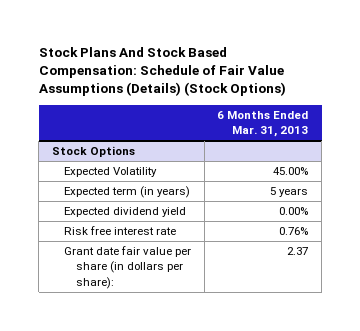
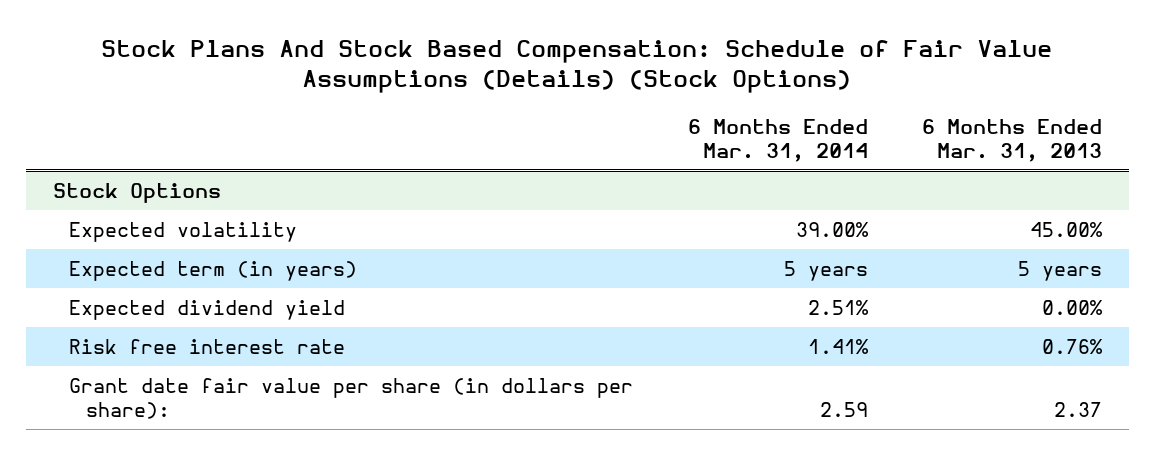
- | 6 Months Ended Mar. 31, 2013
+ | 6 Months Ended Mar. 31, 2014 | 6 Months Ended Mar. 31, 2013
@ Stock Options
- Expected Volatility | 45.00%
+ Expected volatility | 39.00% | 45.00%

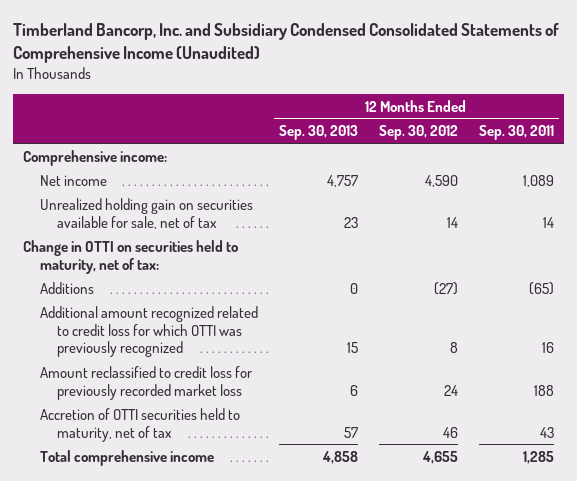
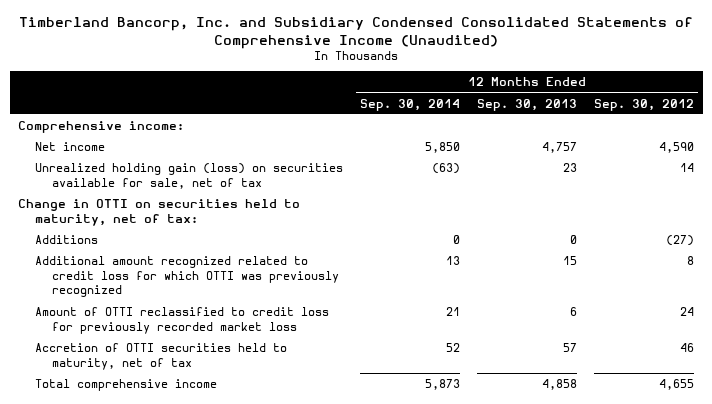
- | 12 Months Ended Sep. 30, 2013 | 12 Months Ended Sep. 30, 2012 | 12 Months Ended Sep. 30, 2011
+ | 12 Months Ended Sep. 30, 2014 | 12 Months Ended Sep. 30, 2013 | 12 Months Ended Sep. 30, 2012
- Unrealized holding gain on securities available for sale, net of tax | 23 | 14 | 14
+ Unrealized holding gain (loss) on securities available for sale, net of tax | (63) | 23 | 14
- Amount reclassified to credit loss for previously recorded market loss | 6 | 24 | 188
+ Amount of OTTI reclassified to credit loss for previously recorded market loss | 21 | 6 | 24

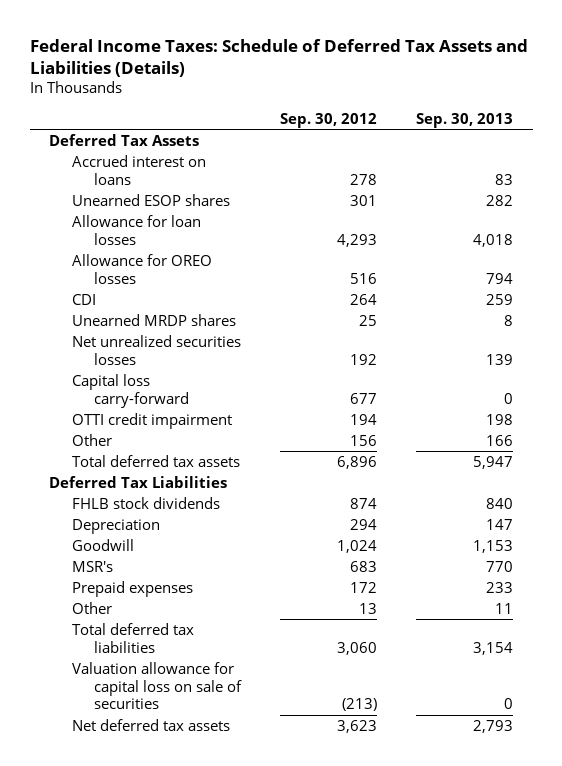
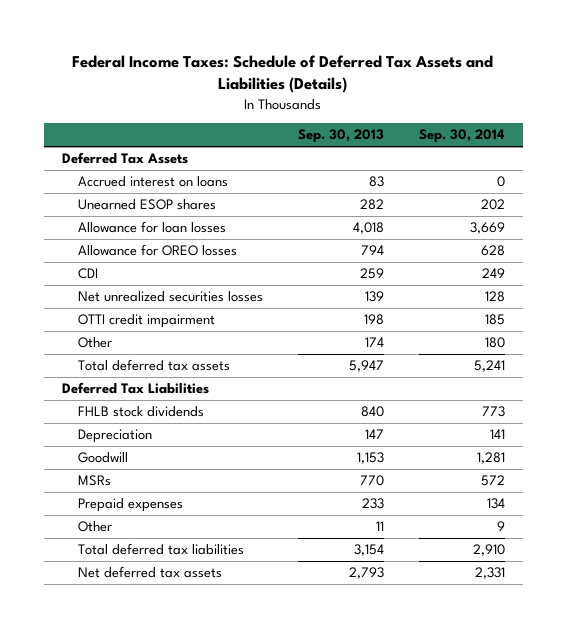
- | Sep. 30, 2012 | Sep. 30, 2013
+ | Sep. 30, 2013 | Sep. 30, 2014
- Unearned MRDP shares | 25 | 8
- Capital loss carry-forward | 677 | 0
- Other | 156 | 166
+ Other | 174 | 180
- MSR's | 683 | 770
+ MSRs | 770 | 572
- Valuation allowance for capital loss on sale of securities | (213) | 0

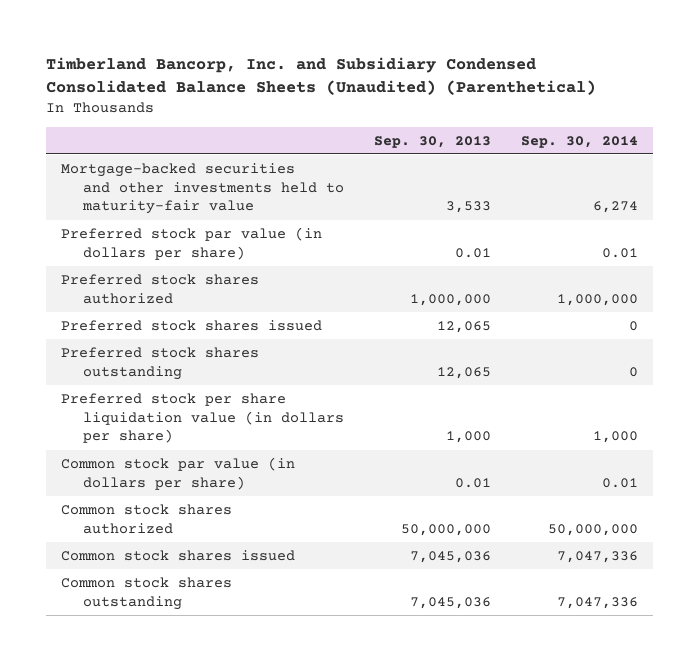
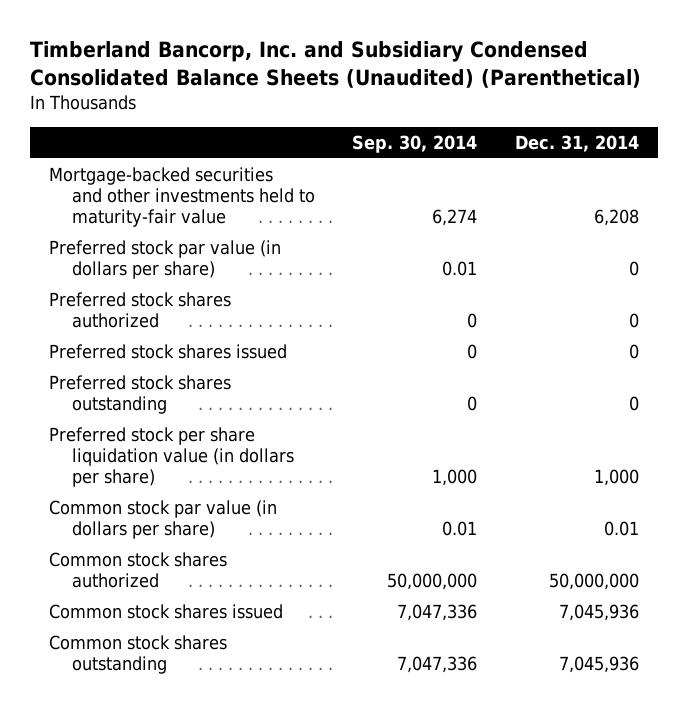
- | Sep. 30, 2013 | Sep. 30, 2014
+ | Sep. 30, 2014 | Dec. 31, 2014
- Preferred stock shares authorized | 1,000,000 | 1,000,000
+ Preferred stock shares authorized | 0 | 0

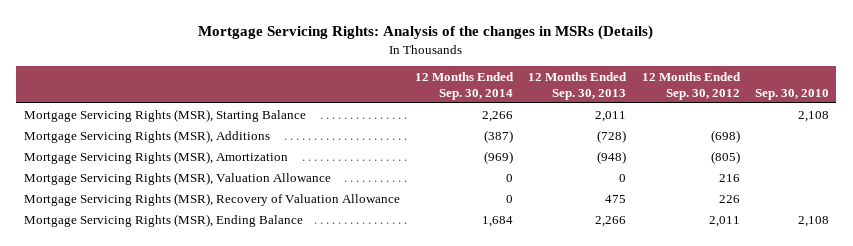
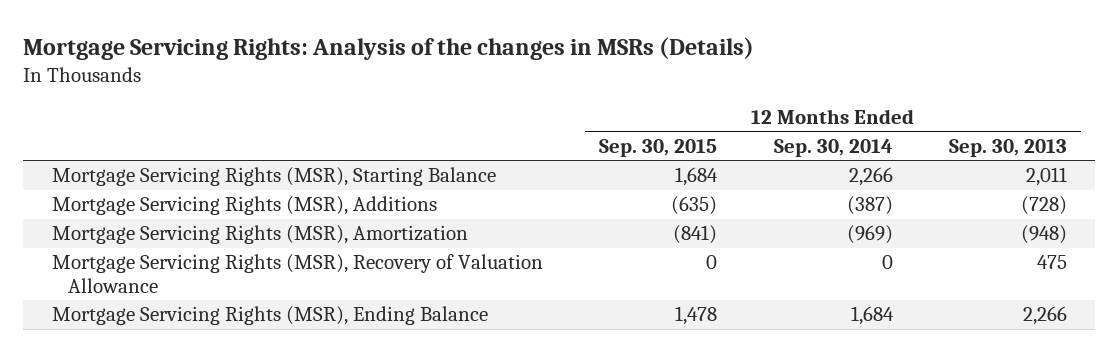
- | 12 Months Ended Sep. 30, 2014 | 12 Months Ended Sep. 30, 2013 | 12 Months Ended Sep. 30, 2012 | Sep. 30, 2010
+ | 12 Months Ended Sep. 30, 2015 | 12 Months Ended Sep. 30, 2014 | 12 Months Ended Sep. 30, 2013
- Mortgage Servicing Rights (MSR), Valuation Allowance | 0 | 0 | 216 |

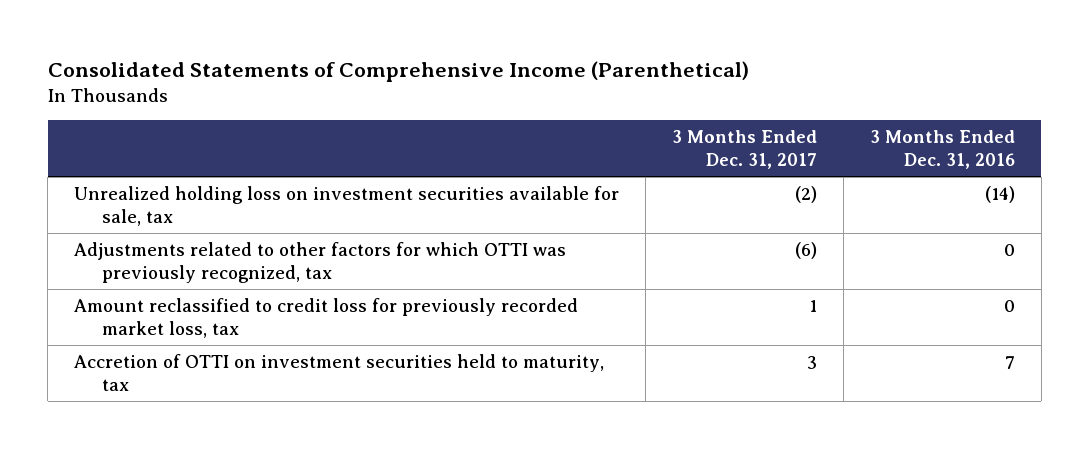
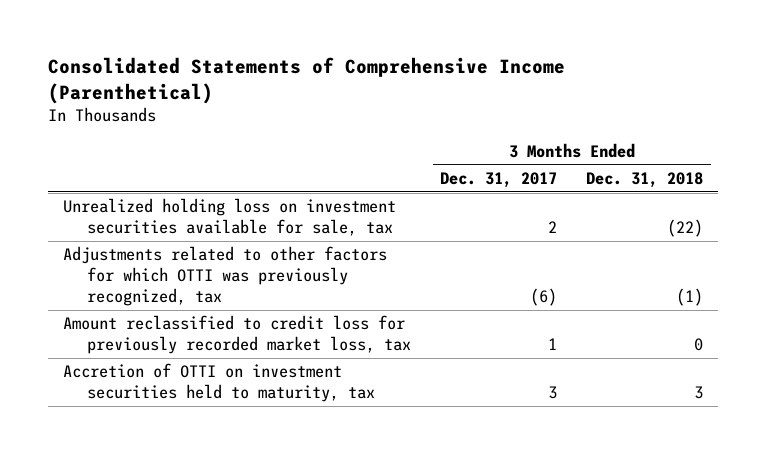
- | 3 Months Ended Dec. 31, 2017 | 3 Months Ended Dec. 31, 2016
+ | 3 Months Ended Dec. 31, 2017 | 3 Months Ended Dec. 31, 2018
- Unrealized holding loss on investment securities available for sale, tax | (2) | (14)
+ Unrealized holding loss on investment securities available for sale, tax | 2 | (22)

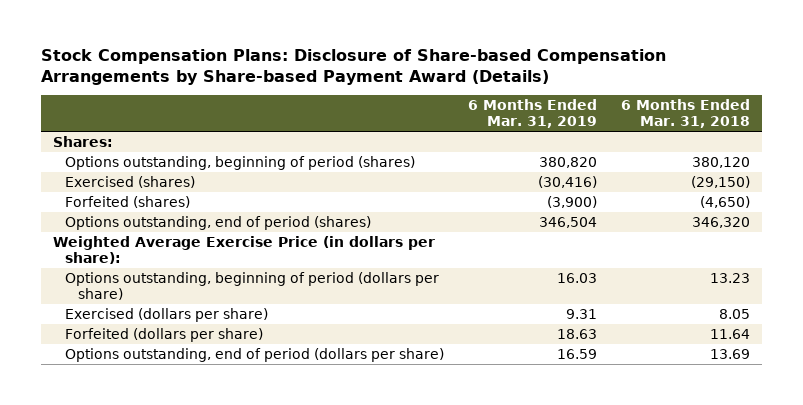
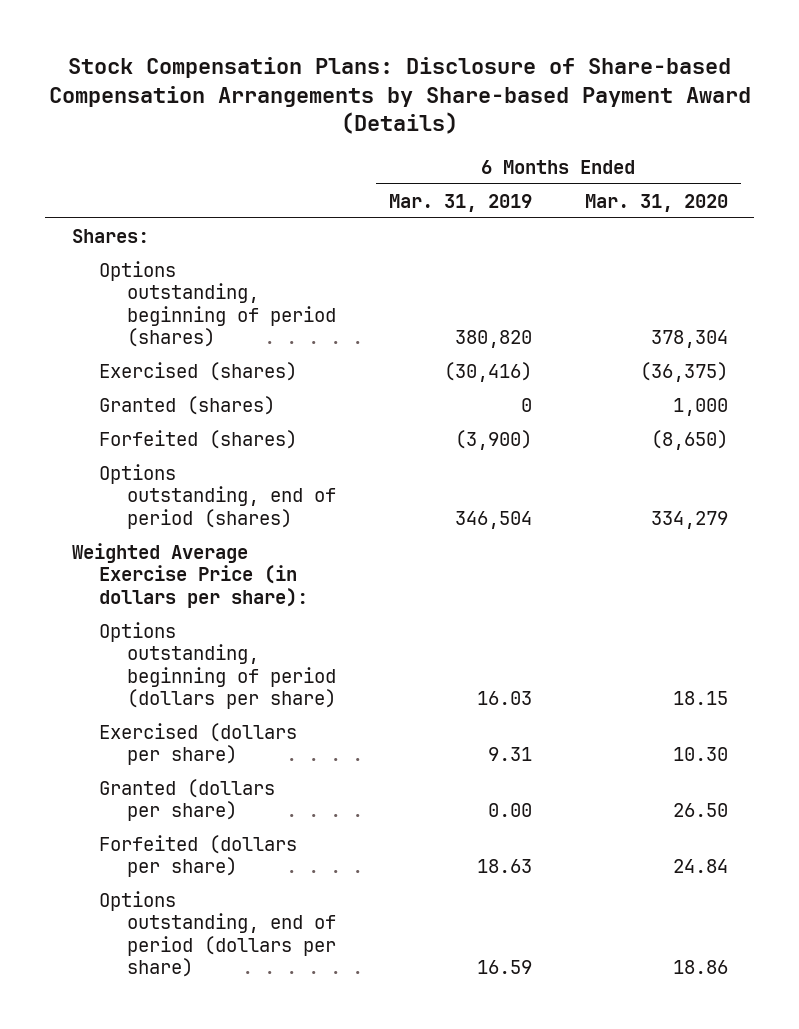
- | 6 Months Ended Mar. 31, 2019 | 6 Months Ended Mar. 31, 2018
+ | 6 Months Ended Mar. 31, 2019 | 6 Months Ended Mar. 31, 2020
+ Granted (shares) | 0 | 1,000
+ Granted (dollars per share) | 0.00 | 26.50

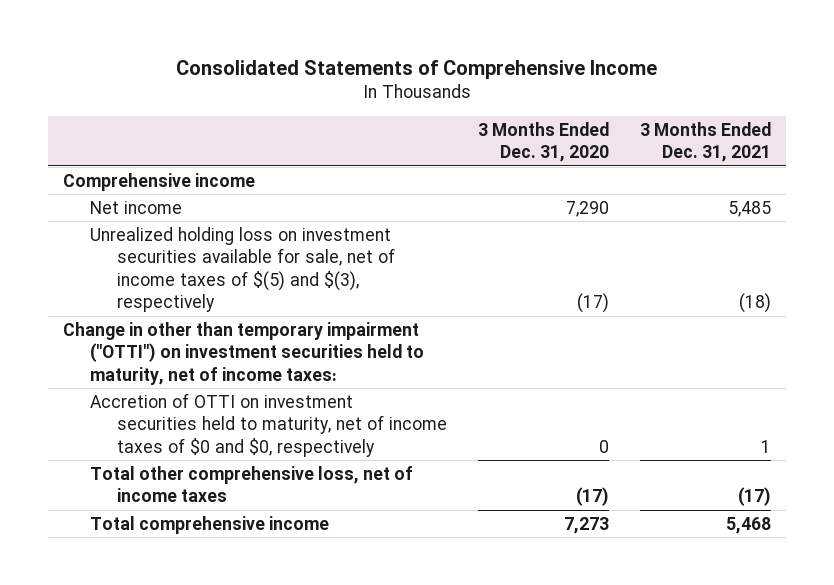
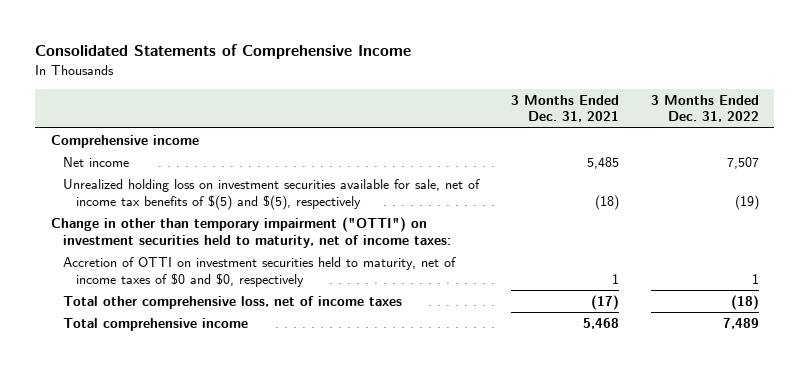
- | 3 Months Ended Dec. 31, 2020 | 3 Months Ended Dec. 31, 2021
+ | 3 Months Ended Dec. 31, 2021 | 3 Months Ended Dec. 31, 2022
- Unrealized holding loss on investment securities available for sale, net of income taxes of $(5) and $(3), respectively | (17) | (18)
+ Unrealized holding loss on investment securities available for sale, net of income tax benefits of $(5) and $(5), respectively | (18) | (19)

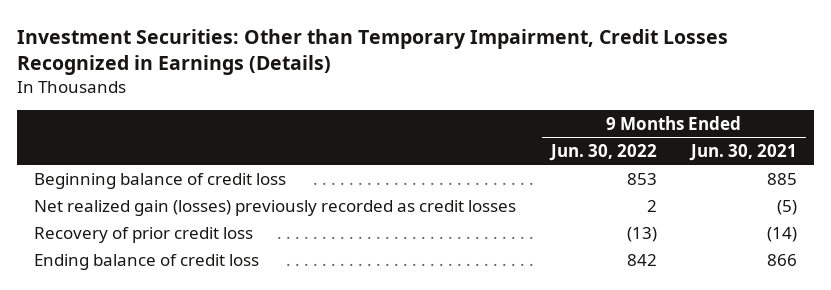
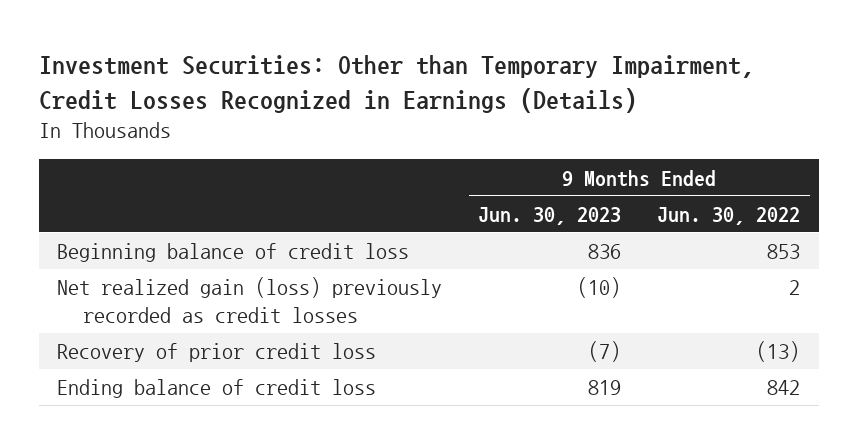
- | 9 Months Ended Jun. 30, 2022 | 9 Months Ended Jun. 30, 2021
+ | 9 Months Ended Jun. 30, 2023 | 9 Months Ended Jun. 30, 2022
- Net realized gain (losses) previously recorded as credit losses | 2 | (5)
+ Net realized gain (loss) previously recorded as credit losses | (10) | 2

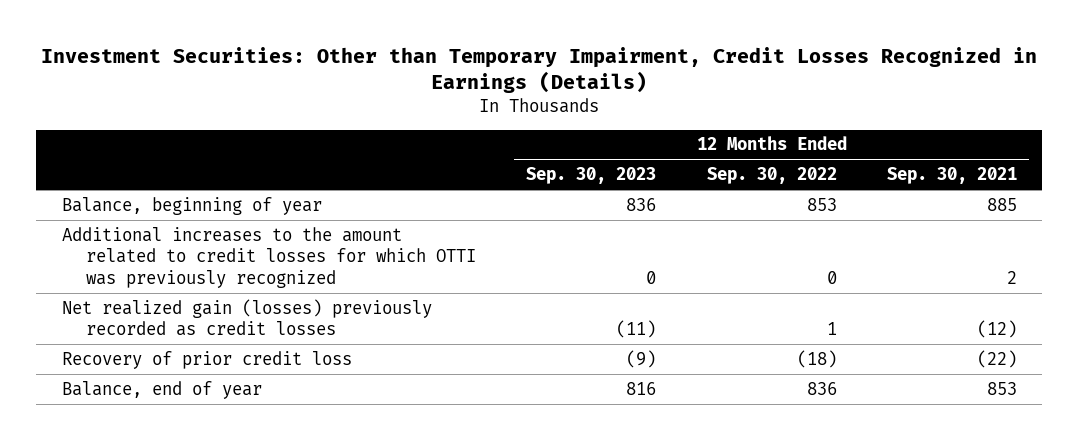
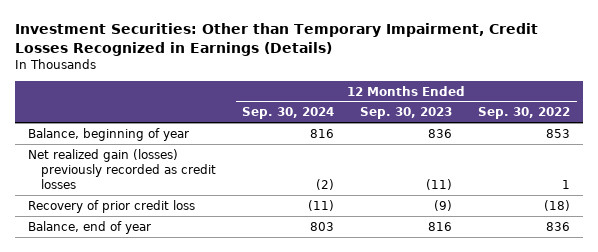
- | 12 Months Ended Sep. 30, 2023 | 12 Months Ended Sep. 30, 2022 | 12 Months Ended Sep. 30, 2021
+ | 12 Months Ended Sep. 30, 2024 | 12 Months Ended Sep. 30, 2023 | 12 Months Ended Sep. 30, 2022
- Additional increases to the amount related to credit losses for which OTTI was previously recognized | 0 | 0 | 2

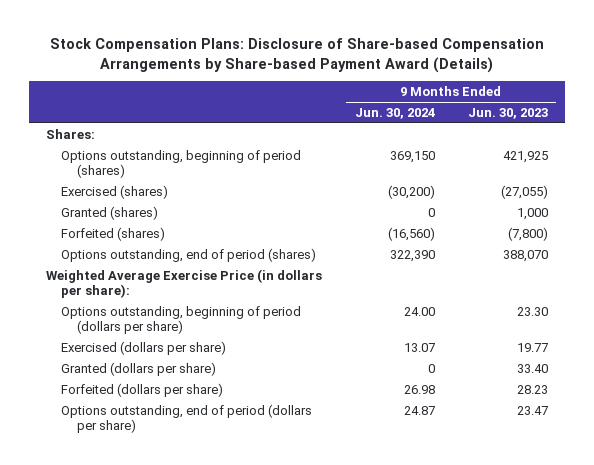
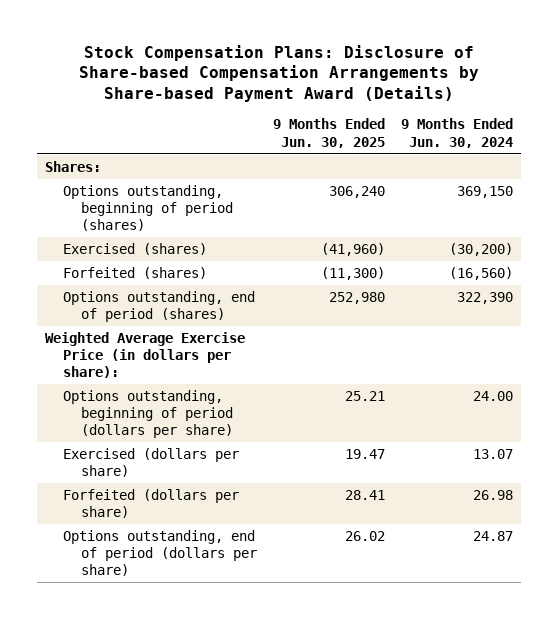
- | 9 Months Ended Jun. 30, 2024 | 9 Months Ended Jun. 30, 2023
+ | 9 Months Ended Jun. 30, 2025 | 9 Months Ended Jun. 30, 2024
- Granted (shares) | 0 | 1,000
- Granted (dollars per share) | 0 | 33.40

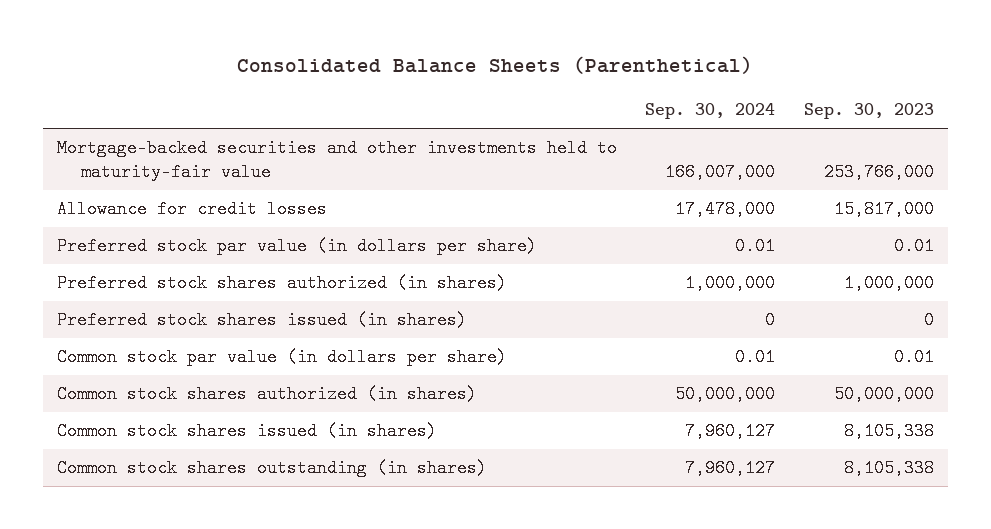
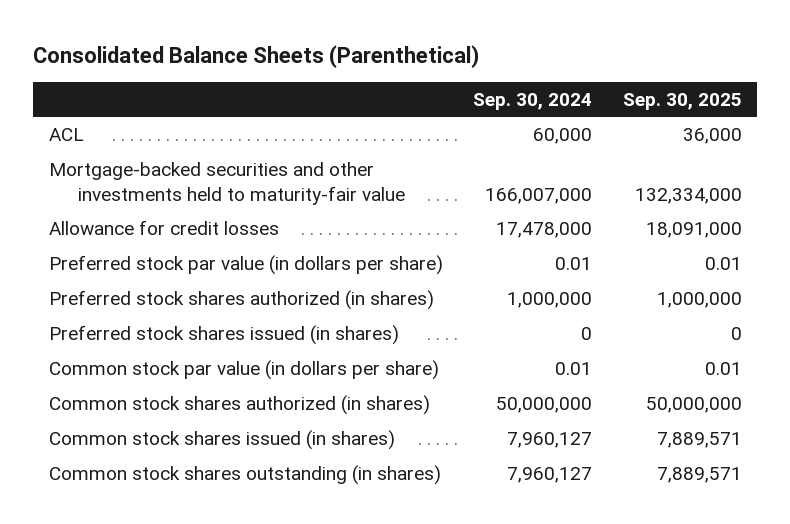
- | Sep. 30, 2024 | Sep. 30, 2023
+ | Sep. 30, 2024 | Sep. 30, 2025
+ ACL | 60,000 | 36,000

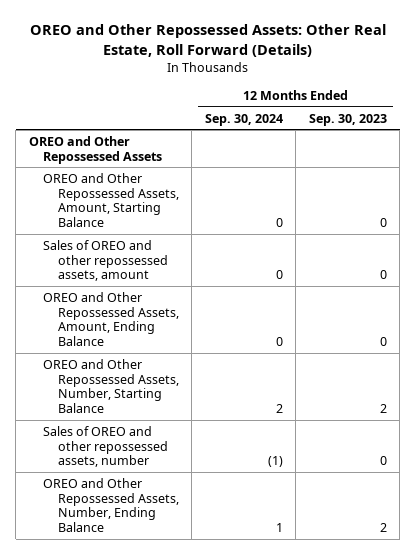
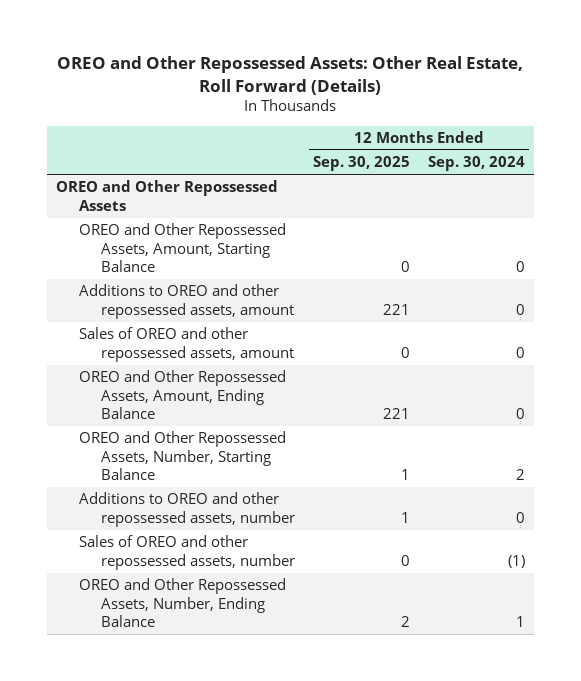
- | 12 Months Ended Sep. 30, 2024 | 12 Months Ended Sep. 30, 2023
+ | 12 Months Ended Sep. 30, 2025 | 12 Months Ended Sep. 30, 2024
+ Additions to OREO and other repossessed assets, amount | 221 | 0
+ Additions to OREO and other repossessed assets, number | 1 | 0

